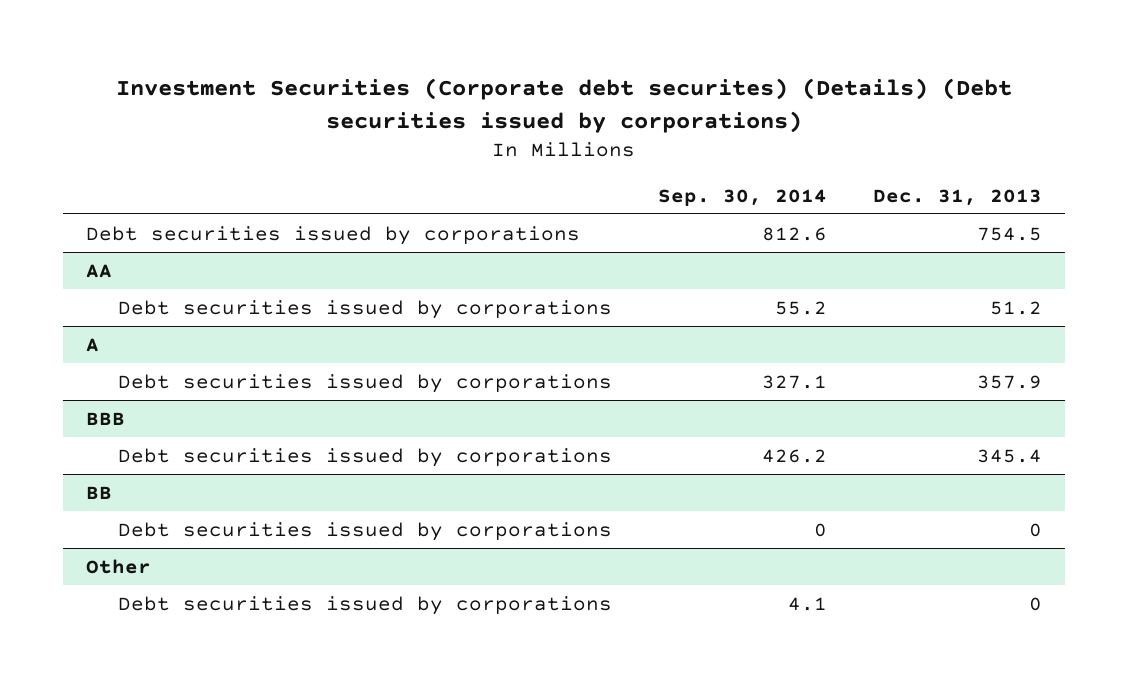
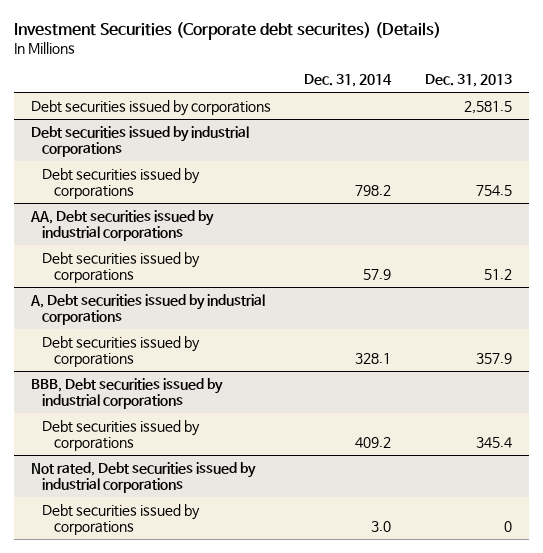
- Investment Securities (Corporate debt securites) (Details) (Debt securities issued by corporations)
+ Investment Securities (Corporate debt securites) (Details)
- | Sep. 30, 2014 | Dec. 31, 2013
+ | Dec. 31, 2014 | Dec. 31, 2013
+ Debt securities issued by corporations | | 2,581.5
+ Debt securities issued by industrial corporations
- AA
+ AA, Debt securities issued by industrial corporations
- A
+ A, Debt securities issued by industrial corporations
- BBB
+ BBB, Debt securities issued by industrial corporations
- BB
- Debt securities issued by corporations | 0 | 0
- Other
+ Not rated, Debt securities issued by industrial corporations

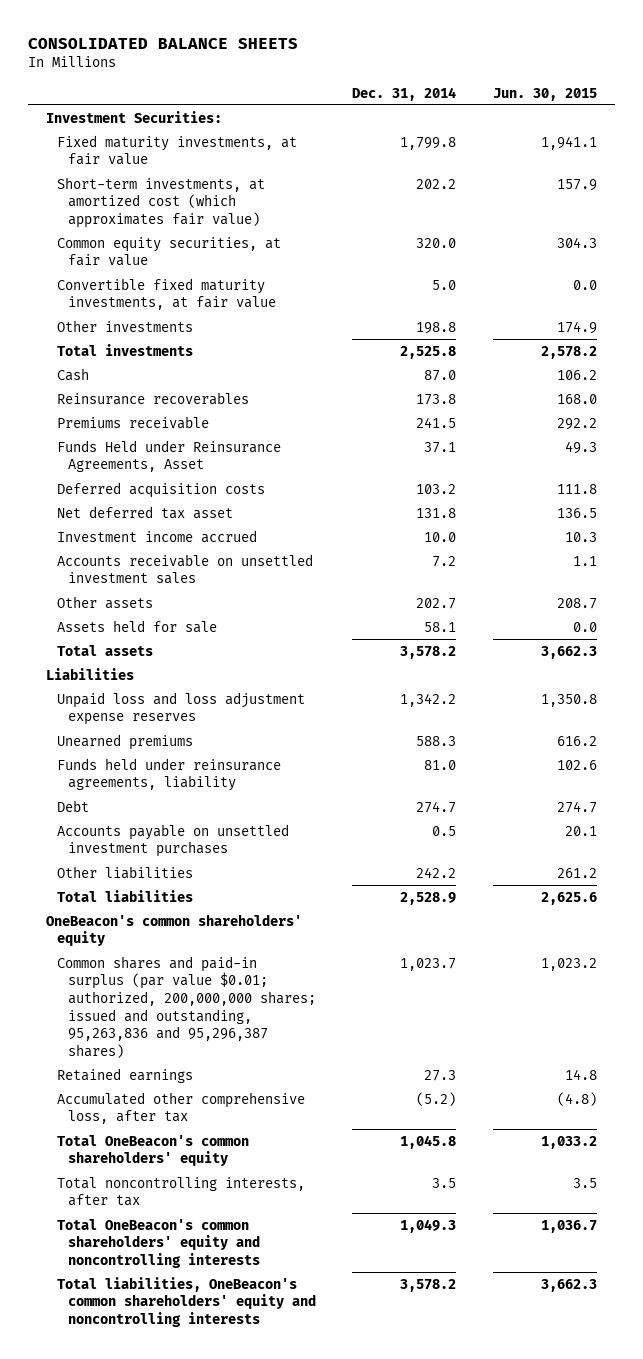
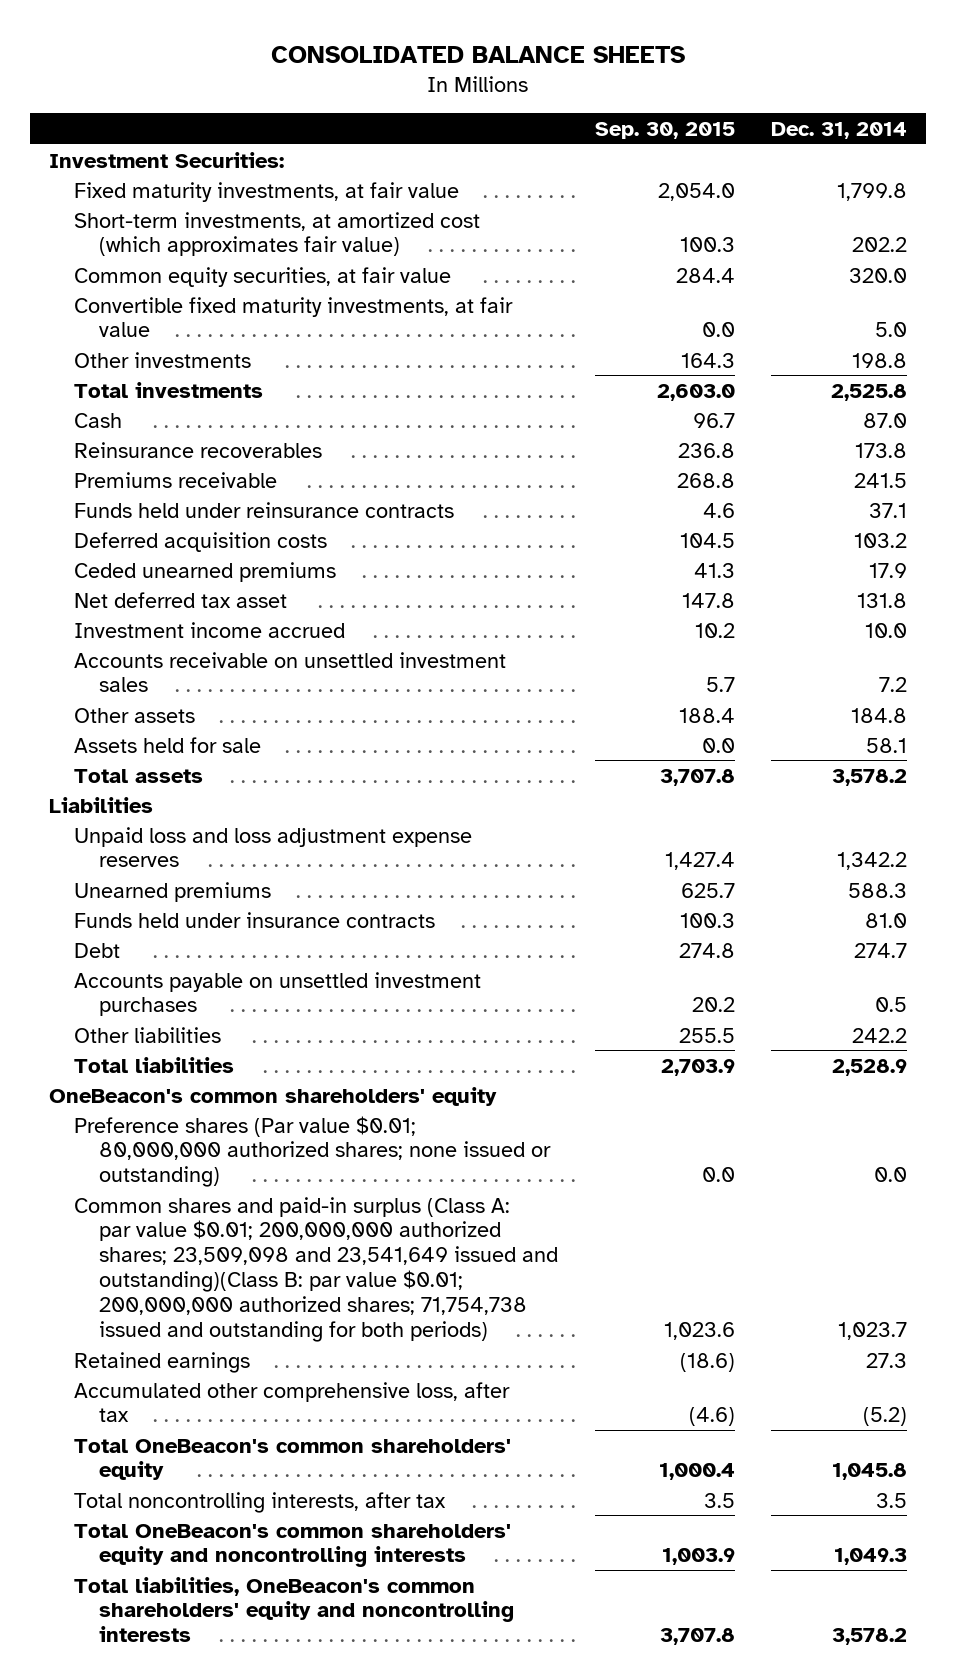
- | Dec. 31, 2014 | Jun. 30, 2015
+ | Sep. 30, 2015 | Dec. 31, 2014
- Funds Held under Reinsurance Agreements, Asset | 37.1 | 49.3
+ Funds held under reinsurance contracts | 4.6 | 37.1
+ Ceded unearned premiums | 41.3 | 17.9
- Other assets | 202.7 | 208.7
+ Other assets | 188.4 | 184.8
- Funds held under reinsurance agreements, liability | 81.0 | 102.6
+ Funds held under insurance contracts | 100.3 | 81.0
- Common shares and paid-in surplus (par value $0.01; authorized, 200,000,000 shares; issued and outstanding, 95,263,836 and 95,296,387 shares) | 1,023.7 | 1,023.2
+ Preference shares (Par value $0.01; 80,000,000 authorized shares; none issued or outstanding) | 0.0 | 0.0
+ Common shares and paid-in surplus (Class A: par value $0.01; 200,000,000 authorized shares; 23,509,098 and 23,541,649 issued and outstanding)(Class B: par value $0.01; 200,000,000 authorized shares; 71,754,738 issued and outstanding for both periods) | 1,023.6 | 1,023.7

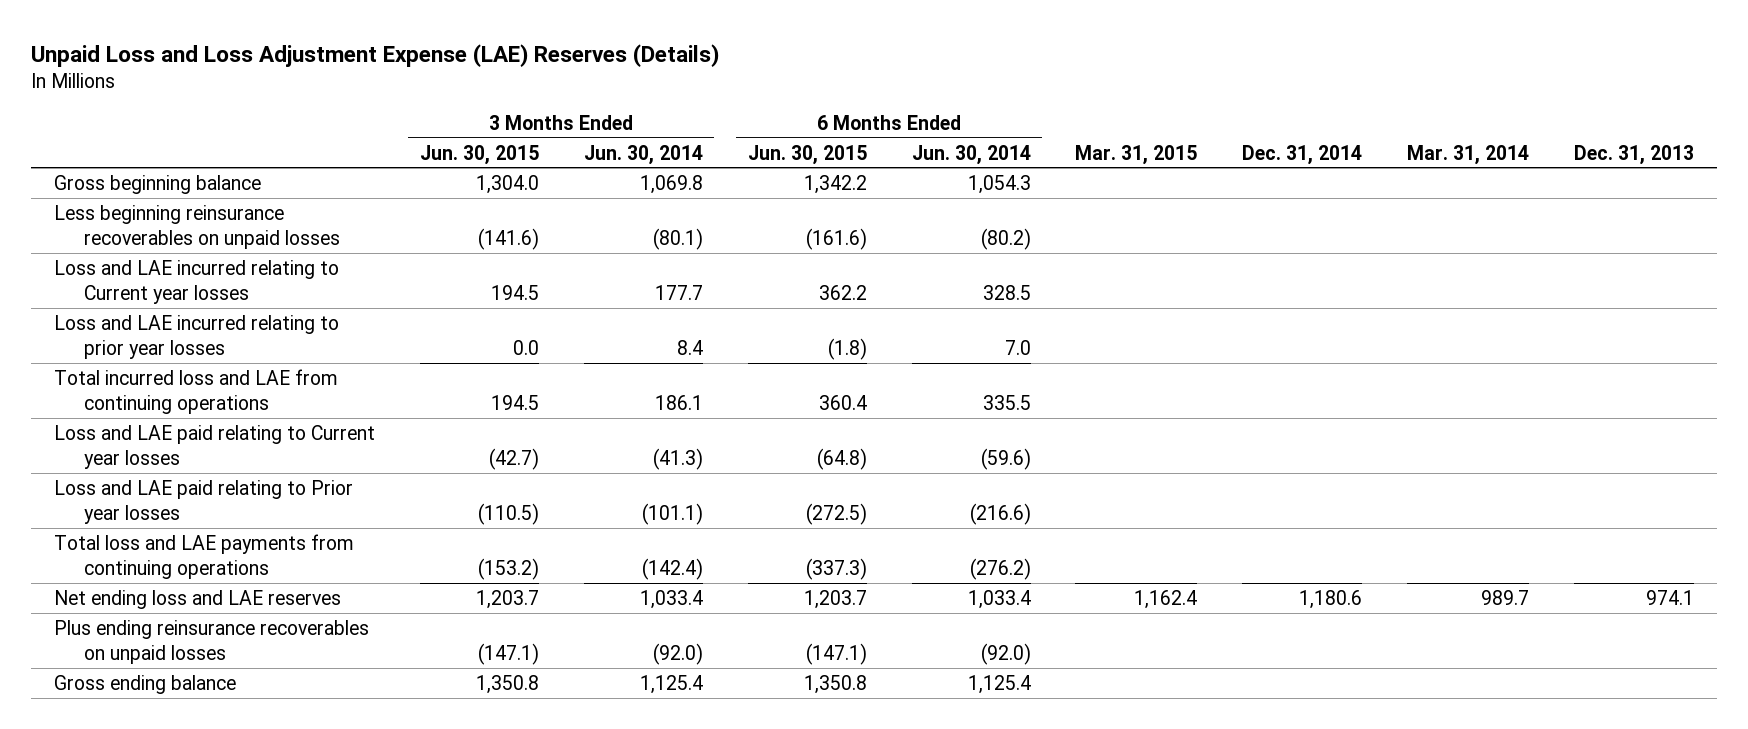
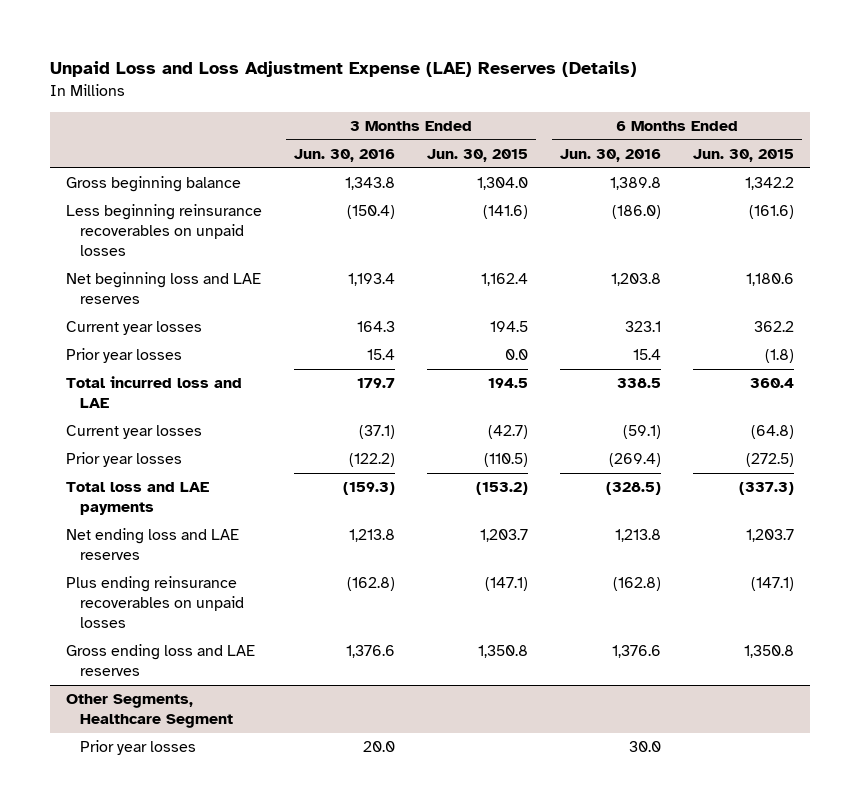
- | 3 Months Ended Jun. 30, 2015 | 3 Months Ended Jun. 30, 2014 | 6 Months Ended Jun. 30, 2015 | 6 Months Ended Jun. 30, 2014 | Mar. 31, 2015 | Dec. 31, 2014 | Mar. 31, 2014 | Dec. 31, 2013
+ | 3 Months Ended Jun. 30, 2016 | 3 Months Ended Jun. 30, 2015 | 6 Months Ended Jun. 30, 2016 | 6 Months Ended Jun. 30, 2015
- Loss and LAE incurred relating to Current year losses | 194.5 | 177.7 | 362.2 | 328.5 | | | |
- Loss and LAE incurred relating to prior year losses | 0.0 | 8.4 | (1.8) | 7.0 | | | |
- Total incurred loss and LAE from continuing operations | 194.5 | 186.1 | 360.4 | 335.5 | | | |
- Loss and LAE paid relating to Current year losses | (42.7) | (41.3) | (64.8) | (59.6) | | | |
- Loss and LAE paid relating to Prior year losses | (110.5) | (101.1) | (272.5) | (216.6) | | | |
- Total loss and LAE payments from continuing operations | (153.2) | (142.4) | (337.3) | (276.2) | | | |
+ Net beginning loss and LAE reserves | 1,193.4 | 1,162.4 | 1,203.8 | 1,180.6
+ Current year losses | 164.3 | 194.5 | 323.1 | 362.2
+ Prior year losses | 15.4 | 0.0 | 15.4 | (1.8)
+ Total incurred loss and LAE | 179.7 | 194.5 | 338.5 | 360.4
+ Current year losses | (37.1) | (42.7) | (59.1) | (64.8)
+ Prior year losses | (122.2) | (110.5) | (269.4) | (272.5)
+ Total loss and LAE payments | (159.3) | (153.2) | (328.5) | (337.3)
- Gross ending balance | 1,350.8 | 1,125.4 | 1,350.8 | 1,125.4 | | | |
+ Gross ending loss and LAE reserves | 1,376.6 | 1,350.8 | 1,376.6 | 1,350.8
+ Other Segments, Healthcare Segment
+ Prior year losses | 20.0 | | 30.0 |

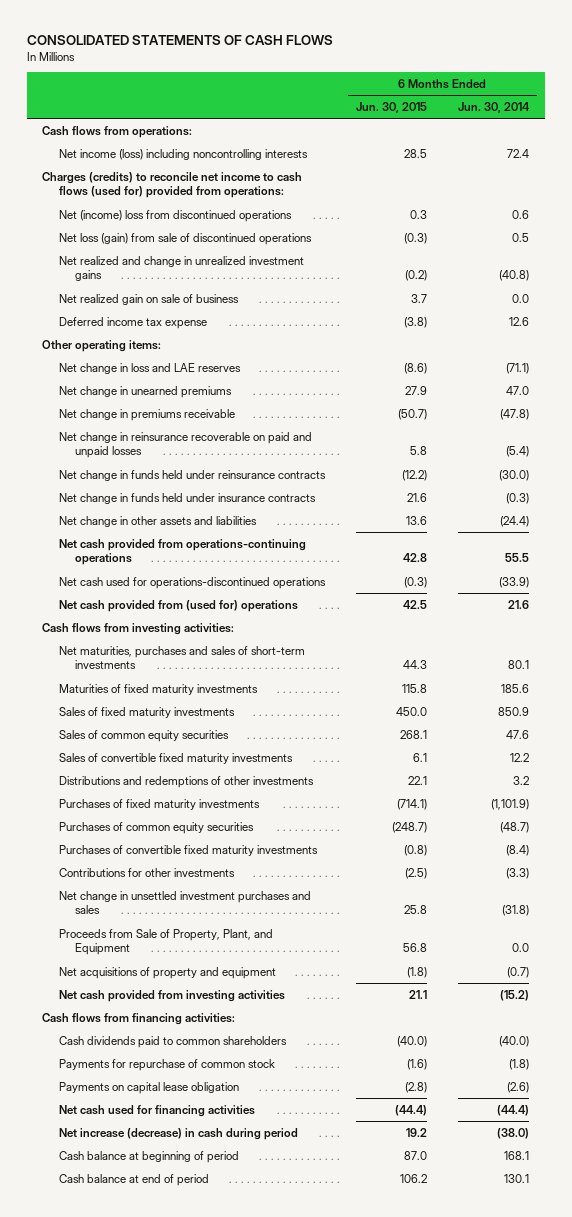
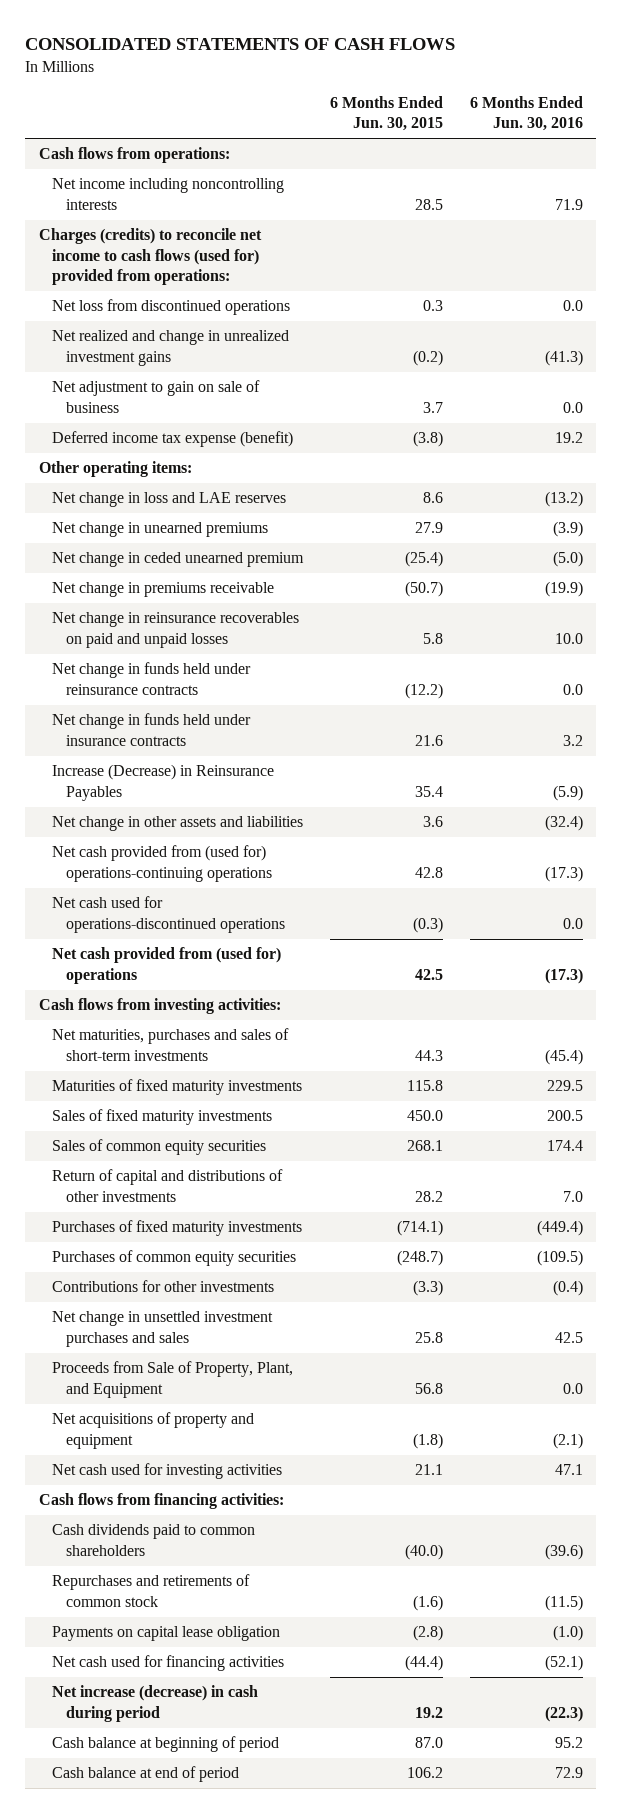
- | 6 Months Ended Jun. 30, 2015 | 6 Months Ended Jun. 30, 2014
+ | 6 Months Ended Jun. 30, 2015 | 6 Months Ended Jun. 30, 2016
- Net income (loss) including noncontrolling interests | 28.5 | 72.4
+ Net income including noncontrolling interests | 28.5 | 71.9
- Net (income) loss from discontinued operations | 0.3 | 0.6
- Net loss (gain) from sale of discontinued operations | (0.3) | 0.5
+ Net loss from discontinued operations | 0.3 | 0.0
- Net realized gain on sale of business | 3.7 | 0.0
- Deferred income tax expense | (3.8) | 12.6
+ Net adjustment to gain on sale of business | 3.7 | 0.0
+ Deferred income tax expense (benefit) | (3.8) | 19.2
- Net change in loss and LAE reserves | (8.6) | (71.1)
+ Net change in loss and LAE reserves | 8.6 | (13.2)
+ Net change in ceded unearned premium | (25.4) | (5.0)
- Net change in reinsurance recoverable on paid and unpaid losses | 5.8 | (5.4)
+ Net change in reinsurance recoverables on paid and unpaid losses | 5.8 | 10.0
- Net change in other assets and liabilities | 13.6 | (24.4)
- Net cash provided from operations-continuing operations | 42.8 | 55.5
+ Increase (Decrease) in Reinsurance Payables | 35.4 | (5.9)
+ Net change in other assets and liabilities | 3.6 | (32.4)
+ Net cash provided from (used for) operations-continuing operations | 42.8 | (17.3)
- Sales of convertible fixed maturity investments | 6.1 | 12.2
- Distributions and redemptions of other investments | 22.1 | 3.2
+ Return of capital and distributions of other investments | 28.2 | 7.0
- Purchases of convertible fixed maturity investments | (0.8) | (8.4)
- Contributions for other investments | (2.5) | (3.3)
+ Contributions for other investments | (3.3) | (0.4)
- Net cash provided from investing activities | 21.1 | (15.2)
+ Net cash used for investing activities | 21.1 | 47.1
- Payments for repurchase of common stock | (1.6) | (1.8)
+ Repurchases and retirements of common stock | (1.6) | (11.5)

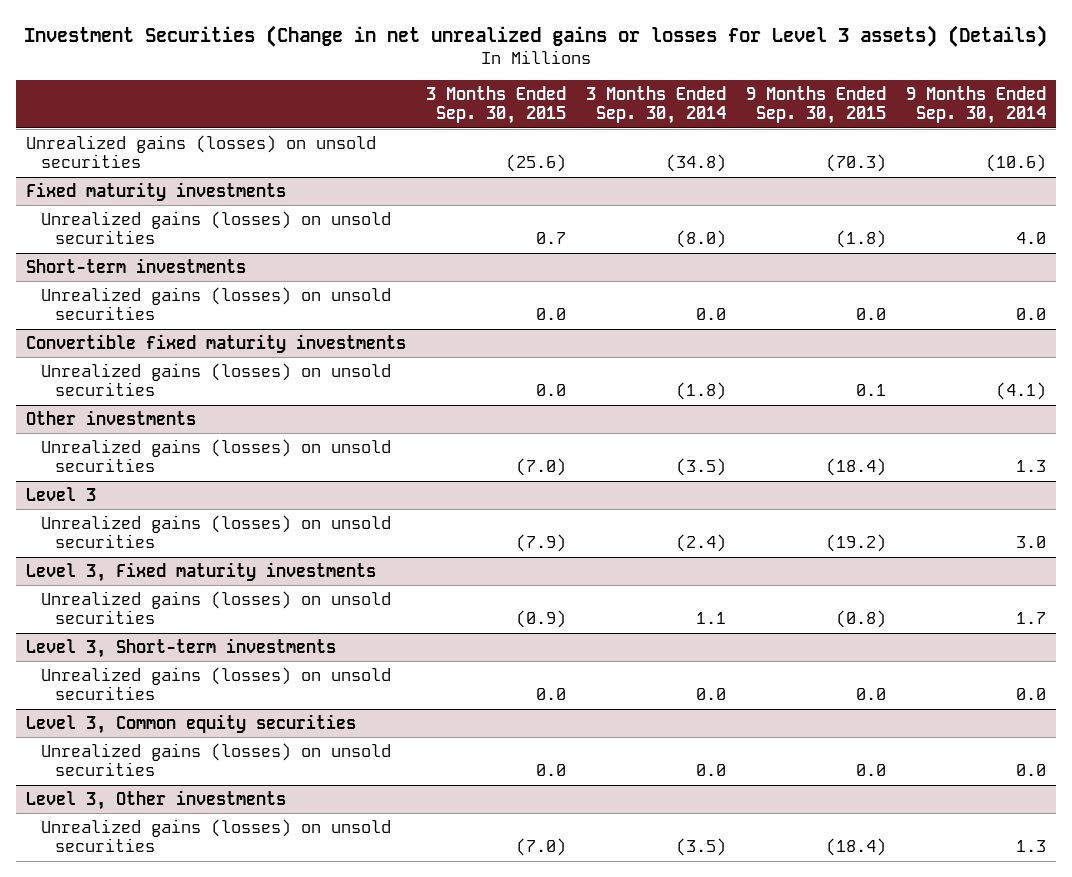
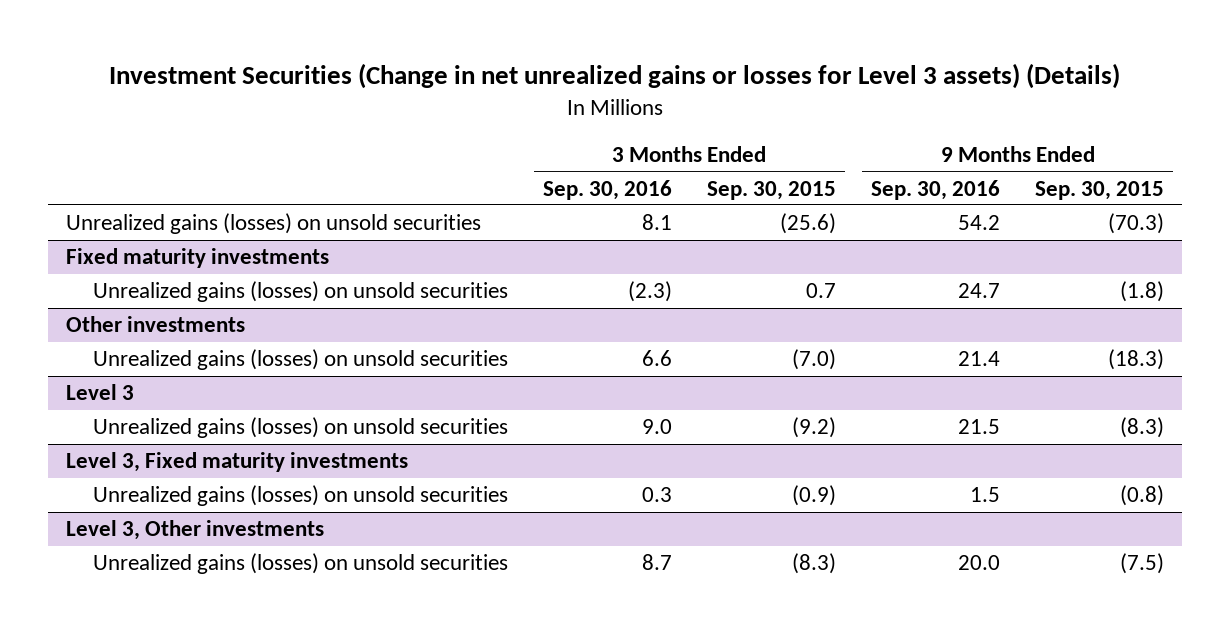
- | 3 Months Ended Sep. 30, 2015 | 3 Months Ended Sep. 30, 2014 | 9 Months Ended Sep. 30, 2015 | 9 Months Ended Sep. 30, 2014
+ | 3 Months Ended Sep. 30, 2016 | 3 Months Ended Sep. 30, 2015 | 9 Months Ended Sep. 30, 2016 | 9 Months Ended Sep. 30, 2015
- Short-term investments
- Unrealized gains (losses) on unsold securities | 0.0 | 0.0 | 0.0 | 0.0
- Convertible fixed maturity investments
- Unrealized gains (losses) on unsold securities | 0.0 | (1.8) | 0.1 | (4.1)
@ Other investments
- Unrealized gains (losses) on unsold securities | (7.0) | (3.5) | (18.4) | 1.3
+ Unrealized gains (losses) on unsold securities | 6.6 | (7.0) | 21.4 | (18.3)
@ Level 3
- Unrealized gains (losses) on unsold securities | (7.9) | (2.4) | (19.2) | 3.0
+ Unrealized gains (losses) on unsold securities | 9.0 | (9.2) | 21.5 | (8.3)
- Level 3, Short-term investments
- Unrealized gains (losses) on unsold securities | 0.0 | 0.0 | 0.0 | 0.0
- Level 3, Common equity securities
- Unrealized gains (losses) on unsold securities | 0.0 | 0.0 | 0.0 | 0.0
@ Level 3, Other investments
- Unrealized gains (losses) on unsold securities | (7.0) | (3.5) | (18.4) | 1.3
+ Unrealized gains (losses) on unsold securities | 8.7 | (8.3) | 20.0 | (7.5)

